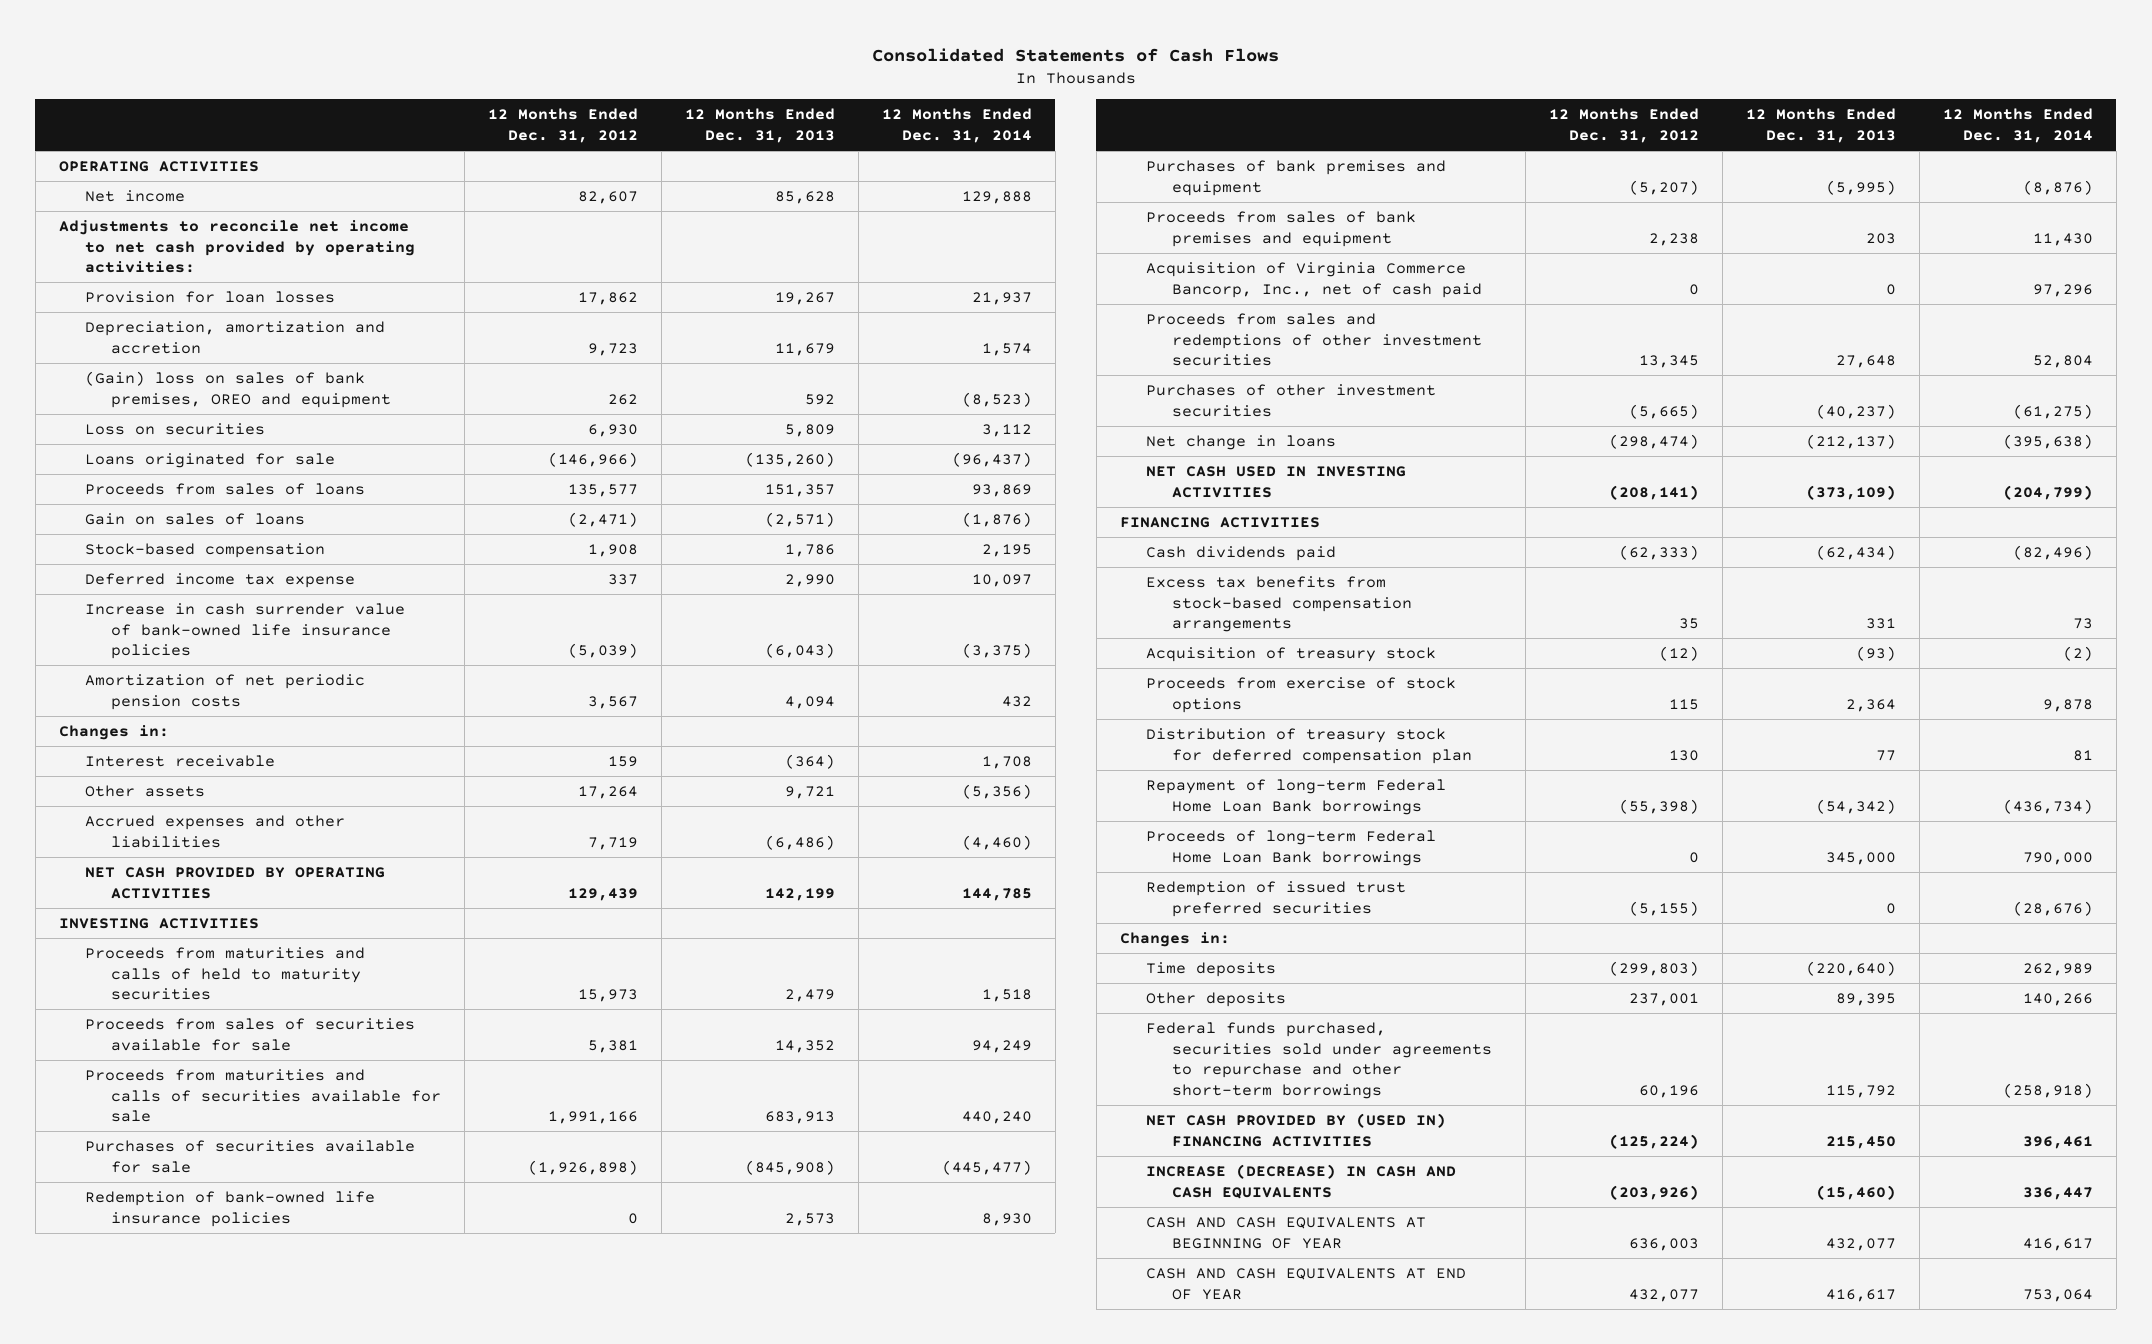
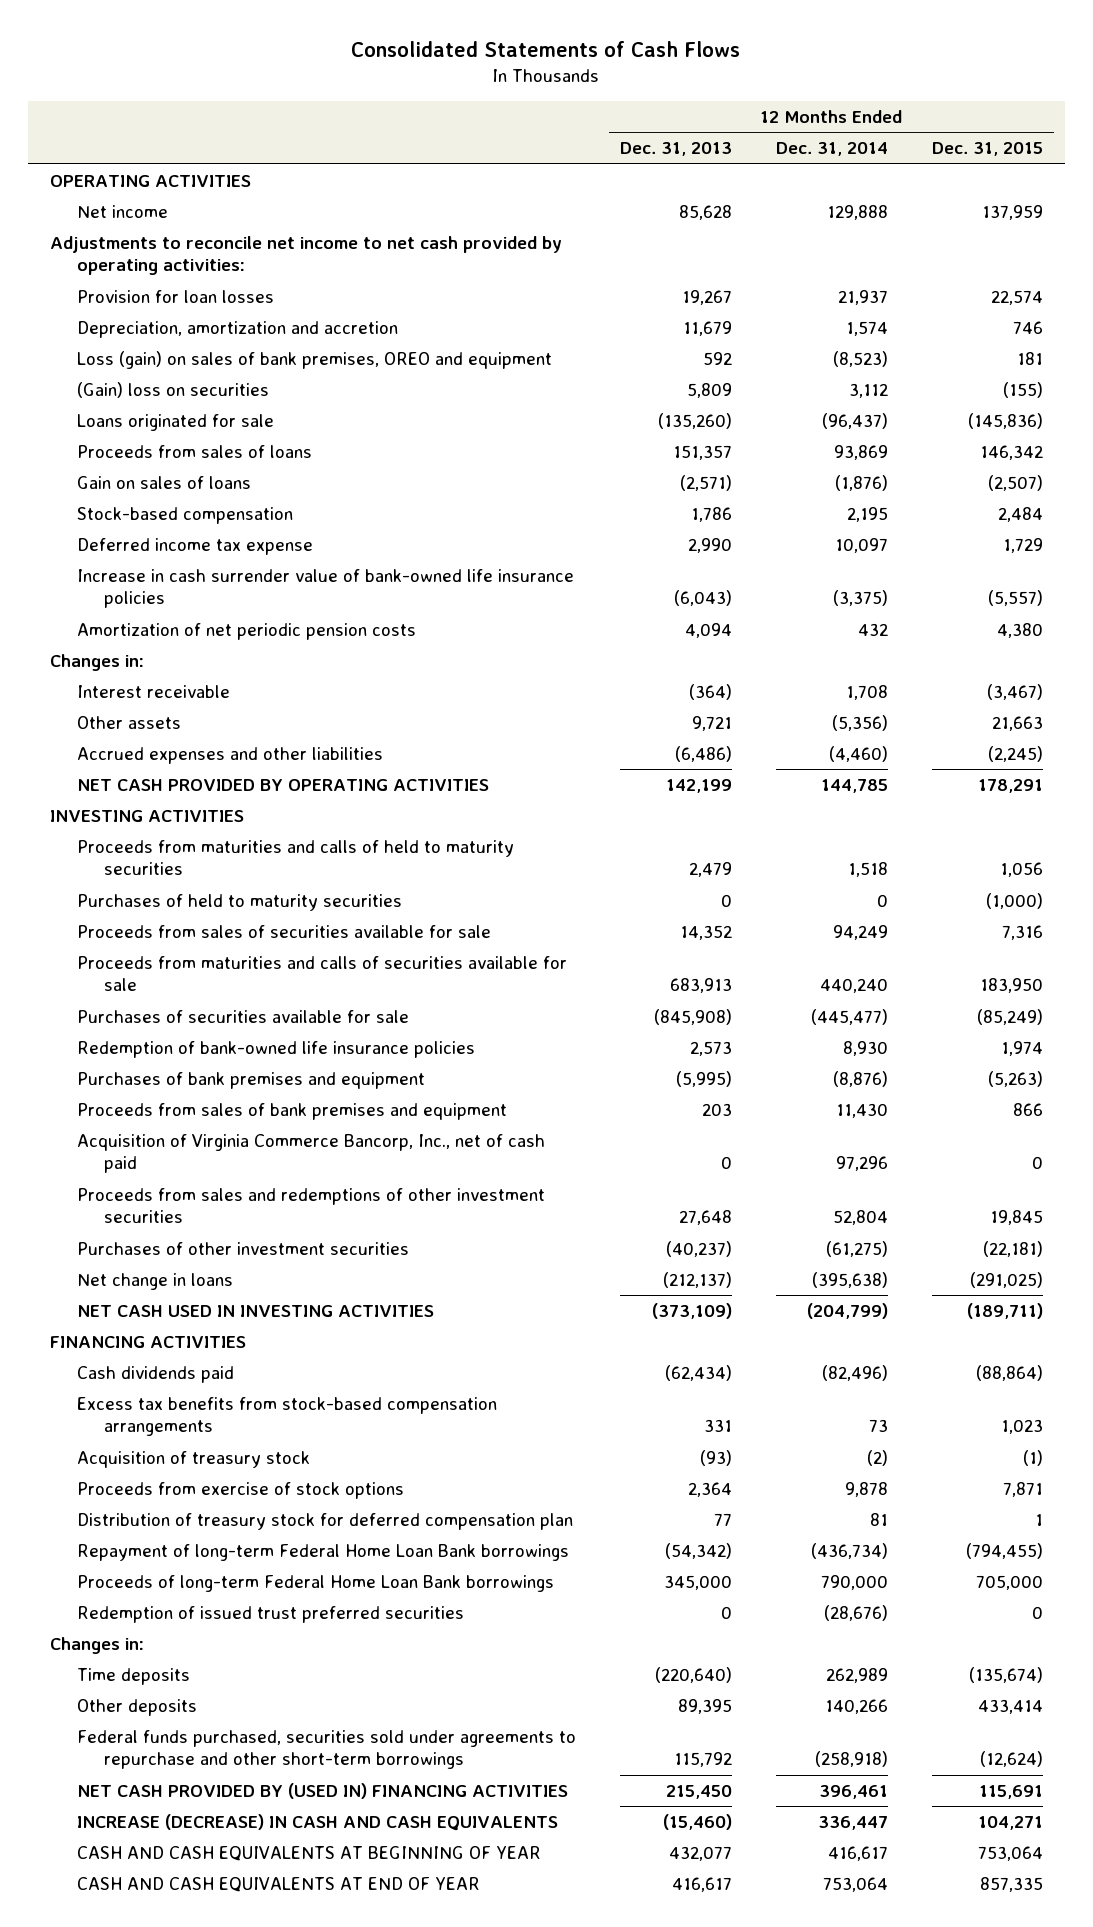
- | 12 Months Ended Dec. 31, 2012 | 12 Months Ended Dec. 31, 2013 | 12 Months Ended Dec. 31, 2014
+ | 12 Months Ended Dec. 31, 2013 | 12 Months Ended Dec. 31, 2014 | 12 Months Ended Dec. 31, 2015
- (Gain) loss on sales of bank premises, OREO and equipment | 262 | 592 | (8,523)
- Loss on securities | 6,930 | 5,809 | 3,112
+ Loss (gain) on sales of bank premises, OREO and equipment | 592 | (8,523) | 181
+ (Gain) loss on securities | 5,809 | 3,112 | (155)
+ Purchases of held to maturity securities | 0 | 0 | (1,000)

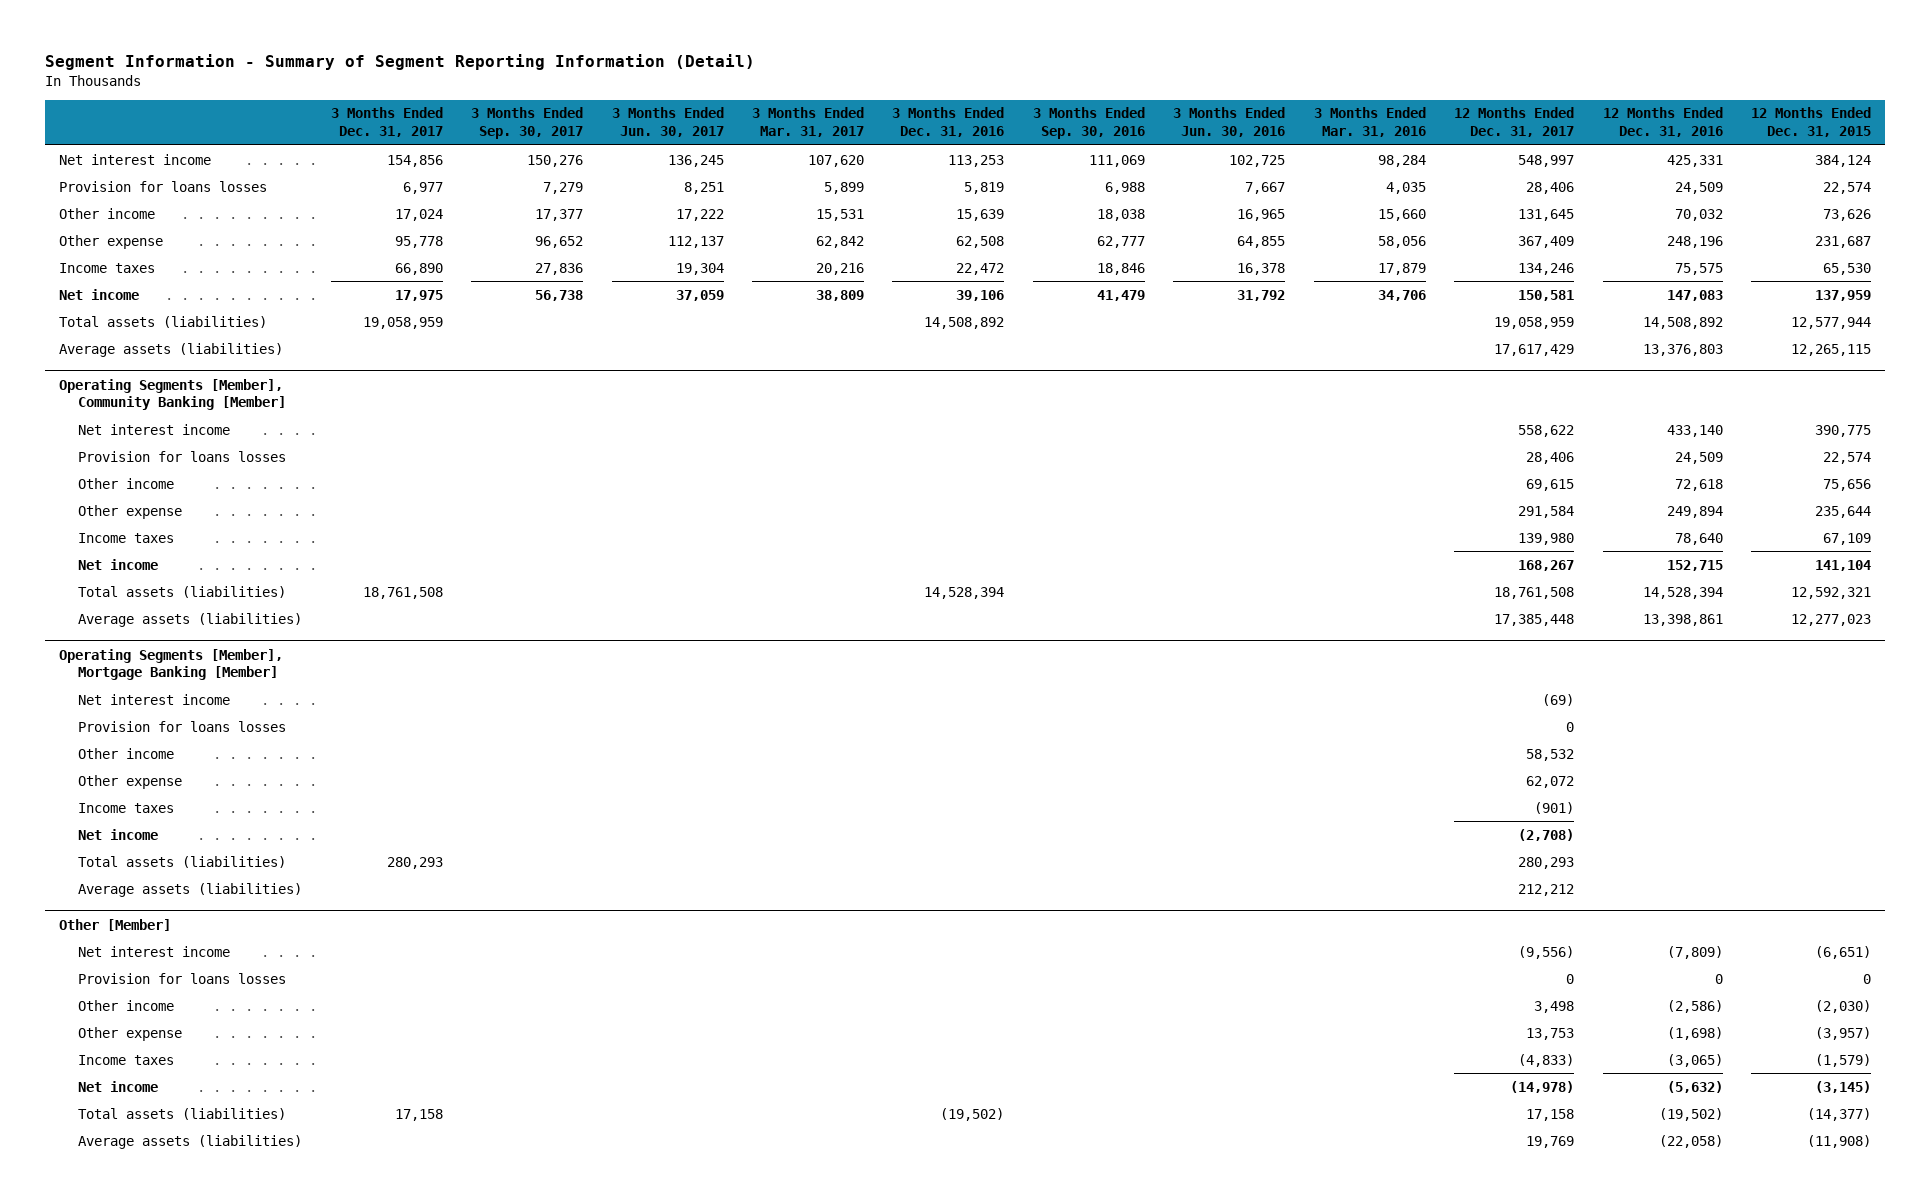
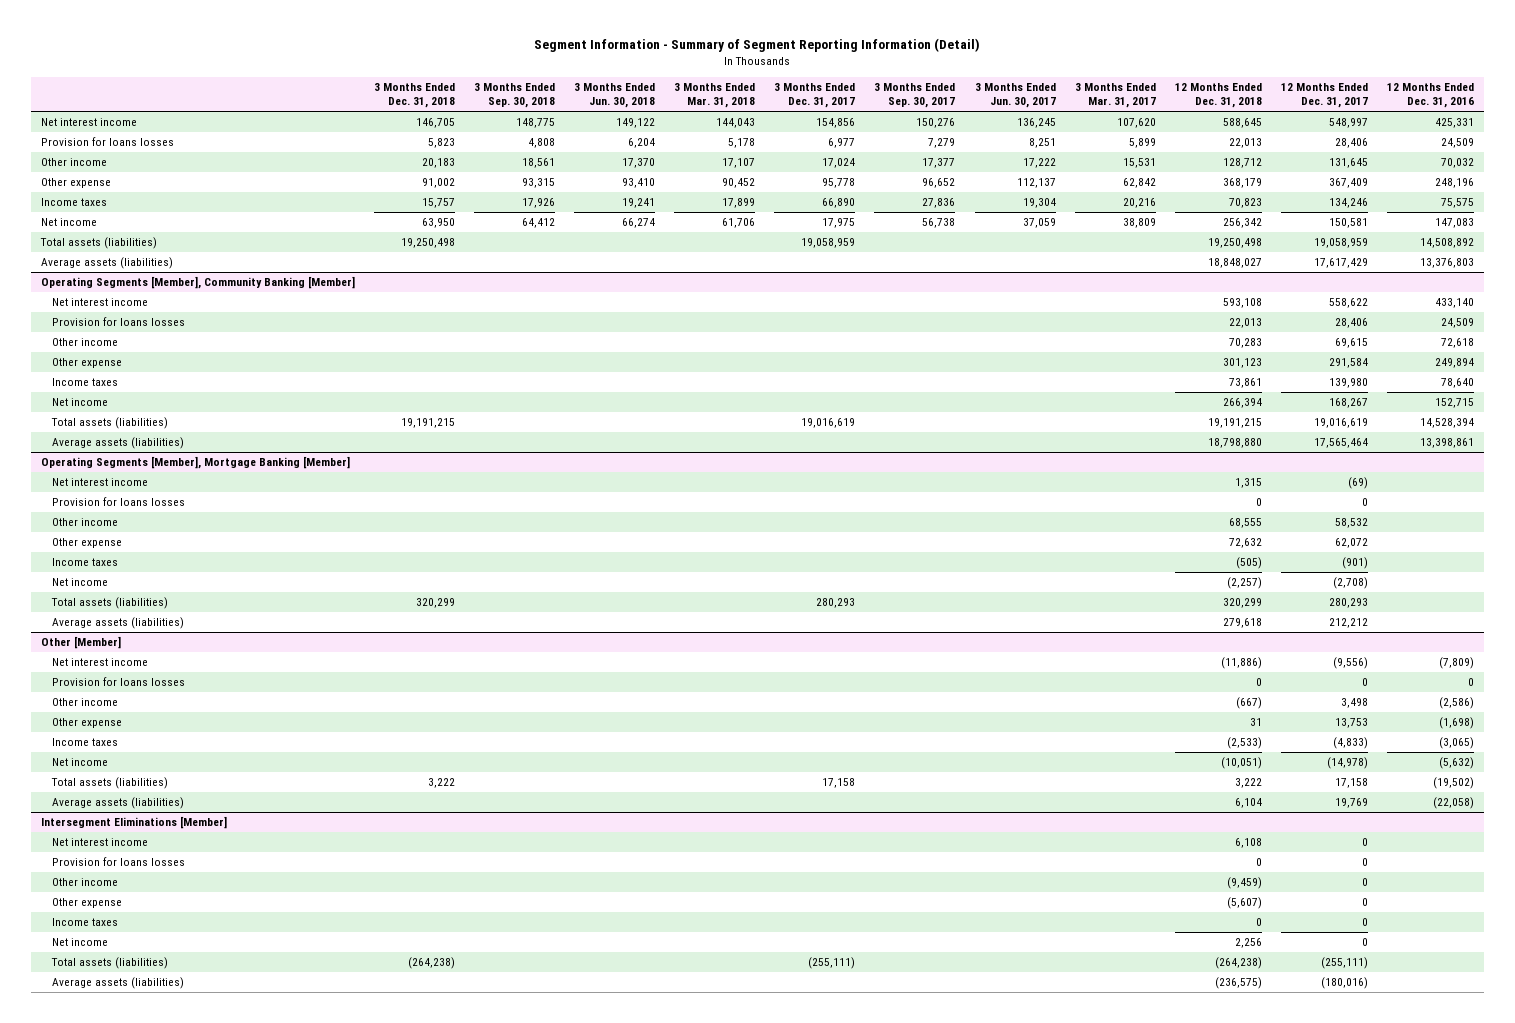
- | 3 Months Ended Dec. 31, 2017 | 3 Months Ended Sep. 30, 2017 | 3 Months Ended Jun. 30, 2017 | 3 Months Ended Mar. 31, 2017 | 3 Months Ended Dec. 31, 2016 | 3 Months Ended Sep. 30, 2016 | 3 Months Ended Jun. 30, 2016 | 3 Months Ended Mar. 31, 2016 | 12 Months Ended Dec. 31, 2017 | 12 Months Ended Dec. 31, 2016 | 12 Months Ended Dec. 31, 2015
+ | 3 Months Ended Dec. 31, 2018 | 3 Months Ended Sep. 30, 2018 | 3 Months Ended Jun. 30, 2018 | 3 Months Ended Mar. 31, 2018 | 3 Months Ended Dec. 31, 2017 | 3 Months Ended Sep. 30, 2017 | 3 Months Ended Jun. 30, 2017 | 3 Months Ended Mar. 31, 2017 | 12 Months Ended Dec. 31, 2018 | 12 Months Ended Dec. 31, 2017 | 12 Months Ended Dec. 31, 2016
@ Operating Segments [Member], Community Banking [Member]
- Total assets (liabilities) | 18,761,508 | | | | 14,528,394 | | | | 18,761,508 | 14,528,394 | 12,592,321
- Average assets (liabilities) | | | | | | | | | 17,385,448 | 13,398,861 | 12,277,023
+ Total assets (liabilities) | 19,191,215 | | | | 19,016,619 | | | | 19,191,215 | 19,016,619 | 14,528,394
+ Average assets (liabilities) | | | | | | | | | 18,798,880 | 17,565,464 | 13,398,861
+ Intersegment Eliminations [Member]
+ Net interest income | | | | | | | | | 6,108 | 0 |
+ Provision for loans losses | | | | | | | | | 0 | 0 |
+ Other income | | | | | | | | | (9,459) | 0 |
+ Other expense | | | | | | | | | (5,607) | 0 |
+ Income taxes | | | | | | | | | 0 | 0 |
+ Net income | | | | | | | | | 2,256 | 0 |
+ Total assets (liabilities) | (264,238) | | | | (255,111) | | | | (264,238) | (255,111) |
+ Average assets (liabilities) | | | | | | | | | (236,575) | (180,016) |

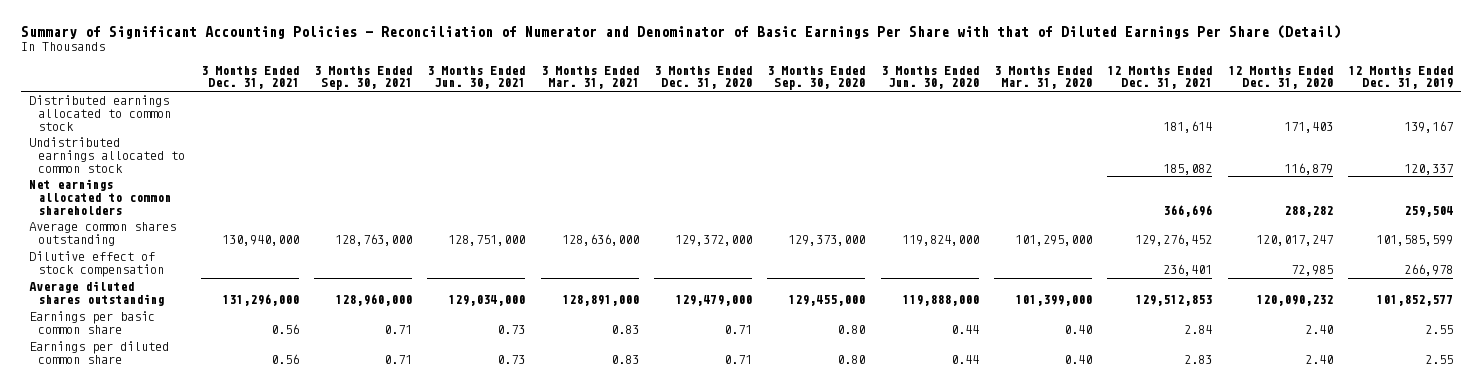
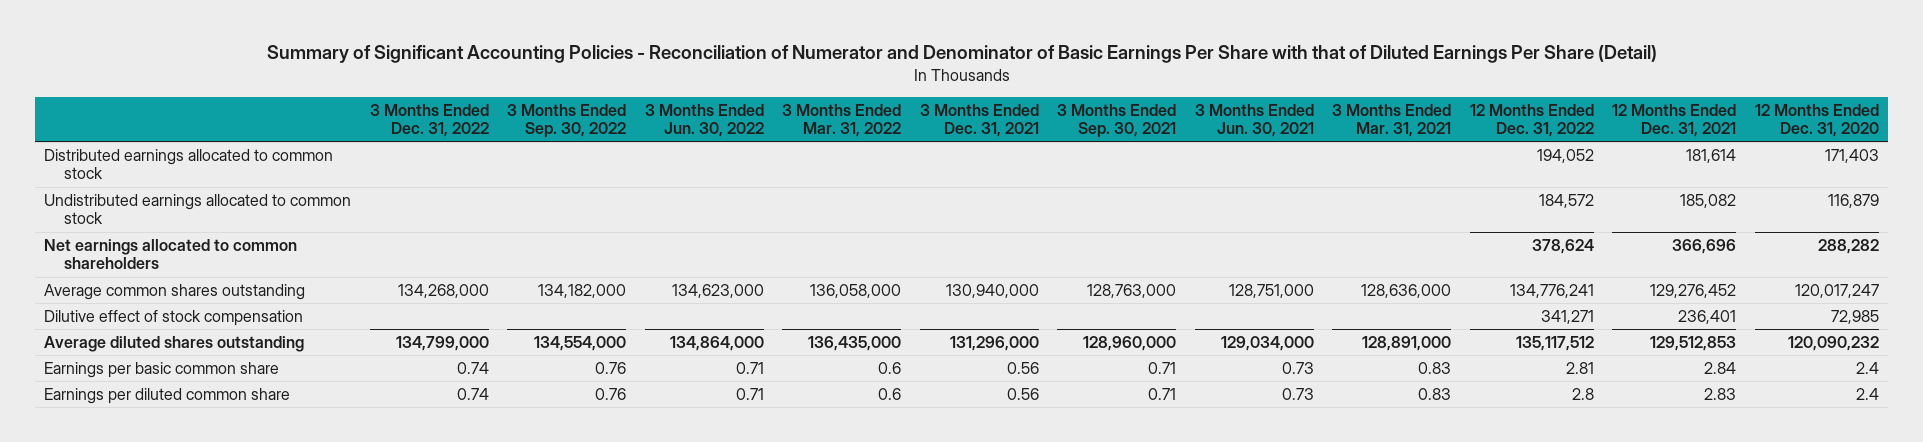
- | 3 Months Ended Dec. 31, 2021 | 3 Months Ended Sep. 30, 2021 | 3 Months Ended Jun. 30, 2021 | 3 Months Ended Mar. 31, 2021 | 3 Months Ended Dec. 31, 2020 | 3 Months Ended Sep. 30, 2020 | 3 Months Ended Jun. 30, 2020 | 3 Months Ended Mar. 31, 2020 | 12 Months Ended Dec. 31, 2021 | 12 Months Ended Dec. 31, 2020 | 12 Months Ended Dec. 31, 2019
+ | 3 Months Ended Dec. 31, 2022 | 3 Months Ended Sep. 30, 2022 | 3 Months Ended Jun. 30, 2022 | 3 Months Ended Mar. 31, 2022 | 3 Months Ended Dec. 31, 2021 | 3 Months Ended Sep. 30, 2021 | 3 Months Ended Jun. 30, 2021 | 3 Months Ended Mar. 31, 2021 | 12 Months Ended Dec. 31, 2022 | 12 Months Ended Dec. 31, 2021 | 12 Months Ended Dec. 31, 2020
- Earnings per basic common share | 0.56 | 0.71 | 0.73 | 0.83 | 0.71 | 0.80 | 0.44 | 0.40 | 2.84 | 2.40 | 2.55
- Earnings per diluted common share | 0.56 | 0.71 | 0.73 | 0.83 | 0.71 | 0.80 | 0.44 | 0.40 | 2.83 | 2.40 | 2.55
+ Earnings per basic common share | 0.74 | 0.76 | 0.71 | 0.6 | 0.56 | 0.71 | 0.73 | 0.83 | 2.81 | 2.84 | 2.4
+ Earnings per diluted common share | 0.74 | 0.76 | 0.71 | 0.6 | 0.56 | 0.71 | 0.73 | 0.83 | 2.8 | 2.83 | 2.4

